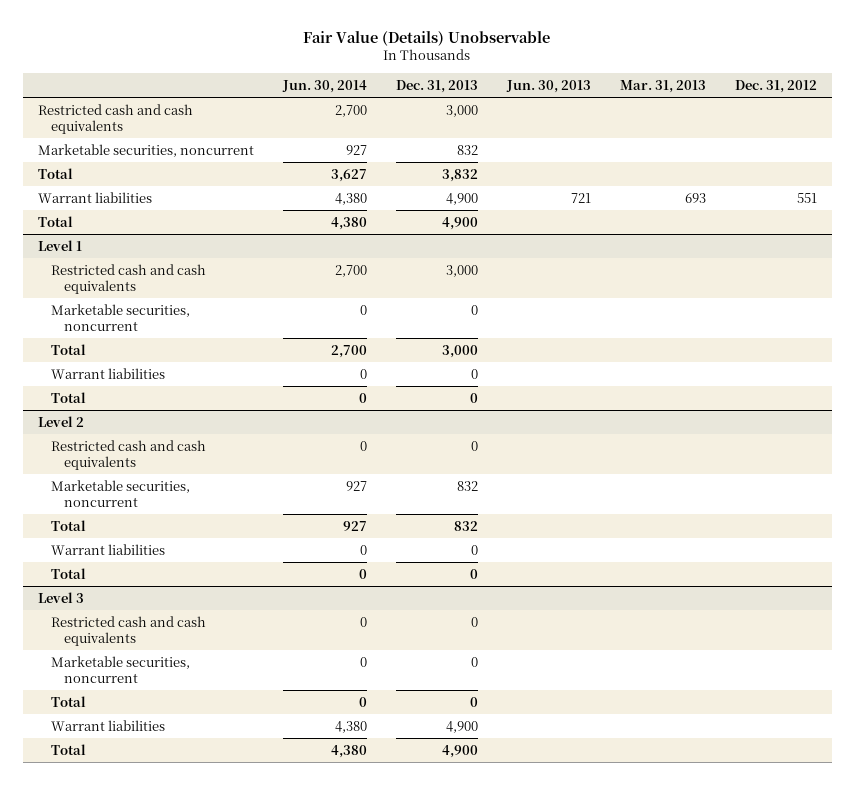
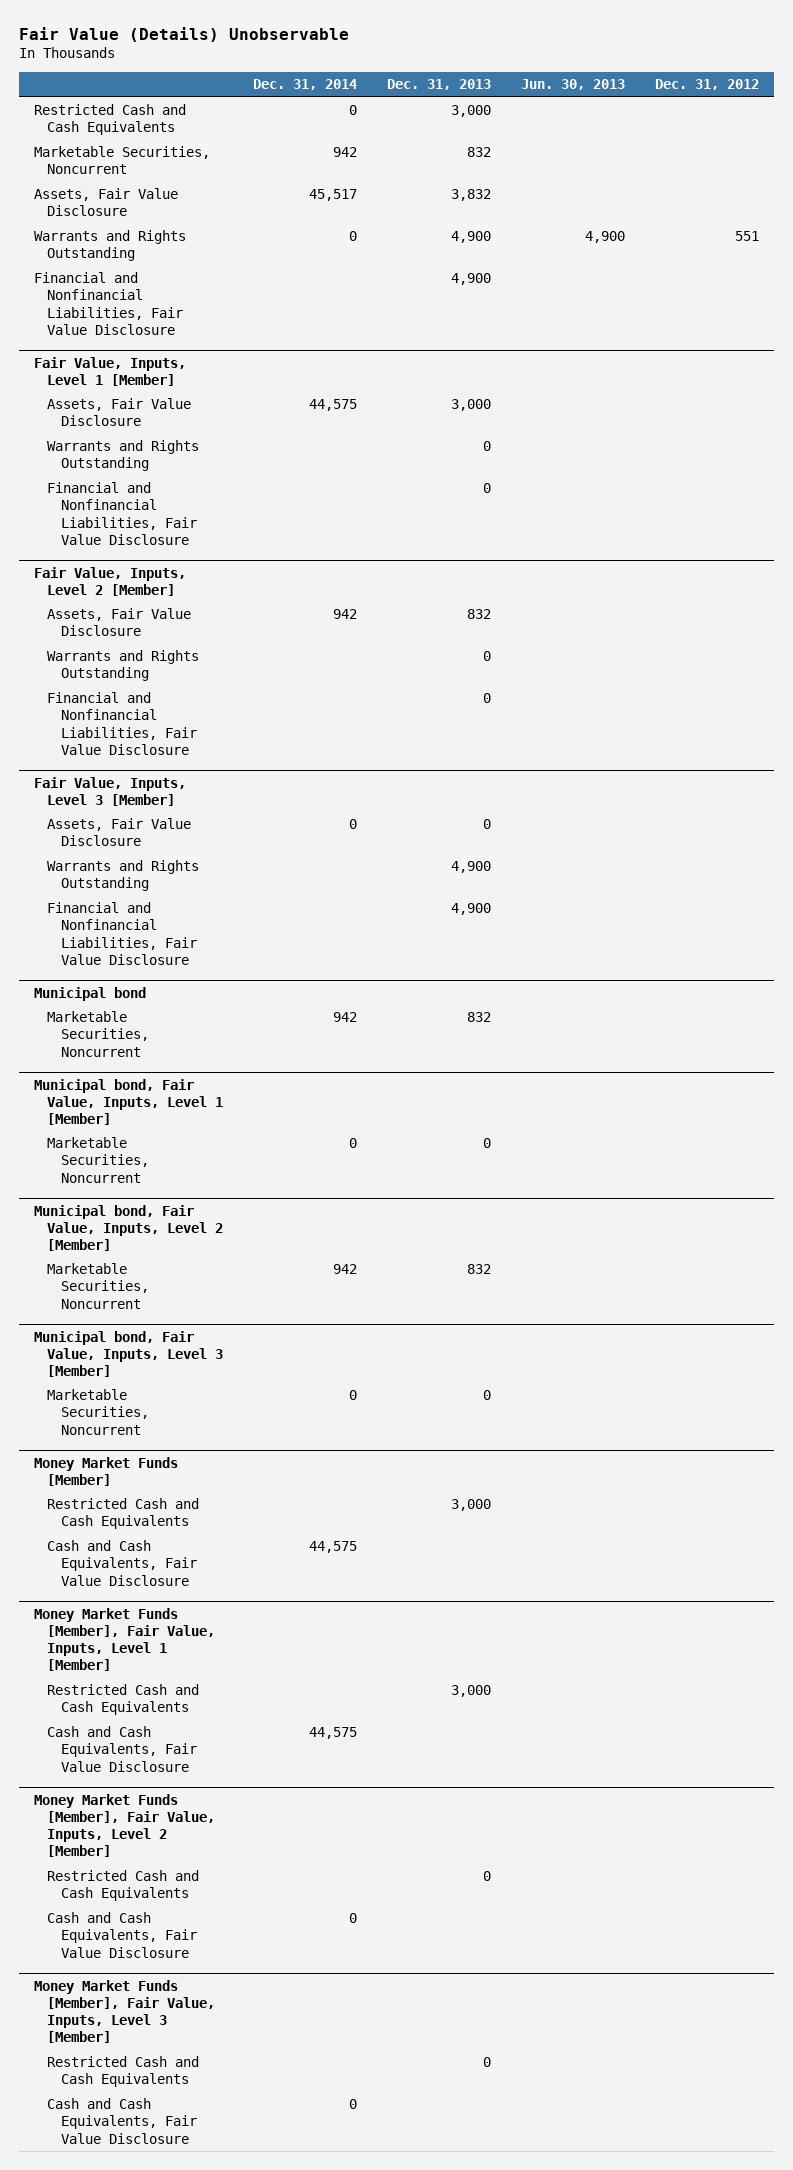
- | Jun. 30, 2014 | Dec. 31, 2013 | Jun. 30, 2013 | Mar. 31, 2013 | Dec. 31, 2012
+ | Dec. 31, 2014 | Dec. 31, 2013 | Jun. 30, 2013 | Dec. 31, 2012
- Restricted cash and cash equivalents | 2,700 | 3,000 | | |
- Marketable securities, noncurrent | 927 | 832 | | |
- Total | 3,627 | 3,832 | | |
- Warrant liabilities | 4,380 | 4,900 | 721 | 693 | 551
- Total | 4,380 | 4,900 | | |
- Level 1
- Restricted cash and cash equivalents | 2,700 | 3,000 | | |
- Marketable securities, noncurrent | 0 | 0 | | |
- Total | 2,700 | 3,000 | | |
- Warrant liabilities | 0 | 0 | | |
- Total | 0 | 0 | | |
- Level 2
- Restricted cash and cash equivalents | 0 | 0 | | |
- Marketable securities, noncurrent | 927 | 832 | | |
- Total | 927 | 832 | | |
- Warrant liabilities | 0 | 0 | | |
- Total | 0 | 0 | | |
- Level 3
- Restricted cash and cash equivalents | 0 | 0 | | |
- Marketable securities, noncurrent | 0 | 0 | | |
- Total | 0 | 0 | | |
- Warrant liabilities | 4,380 | 4,900 | | |
- Total | 4,380 | 4,900 | | |
+ Restricted Cash and Cash Equivalents | 0 | 3,000 | |
+ Marketable Securities, Noncurrent | 942 | 832 | |
+ Assets, Fair Value Disclosure | 45,517 | 3,832 | |
+ Warrants and Rights Outstanding | 0 | 4,900 | 4,900 | 551
+ Financial and Nonfinancial Liabilities, Fair Value Disclosure | | 4,900 | |
+ Fair Value, Inputs, Level 1 [Member]
+ Assets, Fair Value Disclosure | 44,575 | 3,000 | |
+ Warrants and Rights Outstanding | | 0 | |
+ Financial and Nonfinancial Liabilities, Fair Value Disclosure | | 0 | |
+ Fair Value, Inputs, Level 2 [Member]
+ Assets, Fair Value Disclosure | 942 | 832 | |
+ Warrants and Rights Outstanding | | 0 | |
+ Financial and Nonfinancial Liabilities, Fair Value Disclosure | | 0 | |
+ Fair Value, Inputs, Level 3 [Member]
+ Assets, Fair Value Disclosure | 0 | 0 | |
+ Warrants and Rights Outstanding | | 4,900 | |
+ Financial and Nonfinancial Liabilities, Fair Value Disclosure | | 4,900 | |
+ Municipal bond
+ Marketable Securities, Noncurrent | 942 | 832 | |
+ Municipal bond, Fair Value, Inputs, Level 1 [Member]
+ Marketable Securities, Noncurrent | 0 | 0 | |
+ Municipal bond, Fair Value, Inputs, Level 2 [Member]
+ Marketable Securities, Noncurrent | 942 | 832 | |
+ Municipal bond, Fair Value, Inputs, Level 3 [Member]
+ Marketable Securities, Noncurrent | 0 | 0 | |
+ Money Market Funds [Member]
+ Restricted Cash and Cash Equivalents | | 3,000 | |
+ Cash and Cash Equivalents, Fair Value Disclosure | 44,575 | | |
+ Money Market Funds [Member], Fair Value, Inputs, Level 1 [Member]
+ Restricted Cash and Cash Equivalents | | 3,000 | |
+ Cash and Cash Equivalents, Fair Value Disclosure | 44,575 | | |
+ Money Market Funds [Member], Fair Value, Inputs, Level 2 [Member]
+ Restricted Cash and Cash Equivalents | | 0 | |
+ Cash and Cash Equivalents, Fair Value Disclosure | 0 | | |
+ Money Market Funds [Member], Fair Value, Inputs, Level 3 [Member]
+ Restricted Cash and Cash Equivalents | | 0 | |
+ Cash and Cash Equivalents, Fair Value Disclosure | 0 | | |

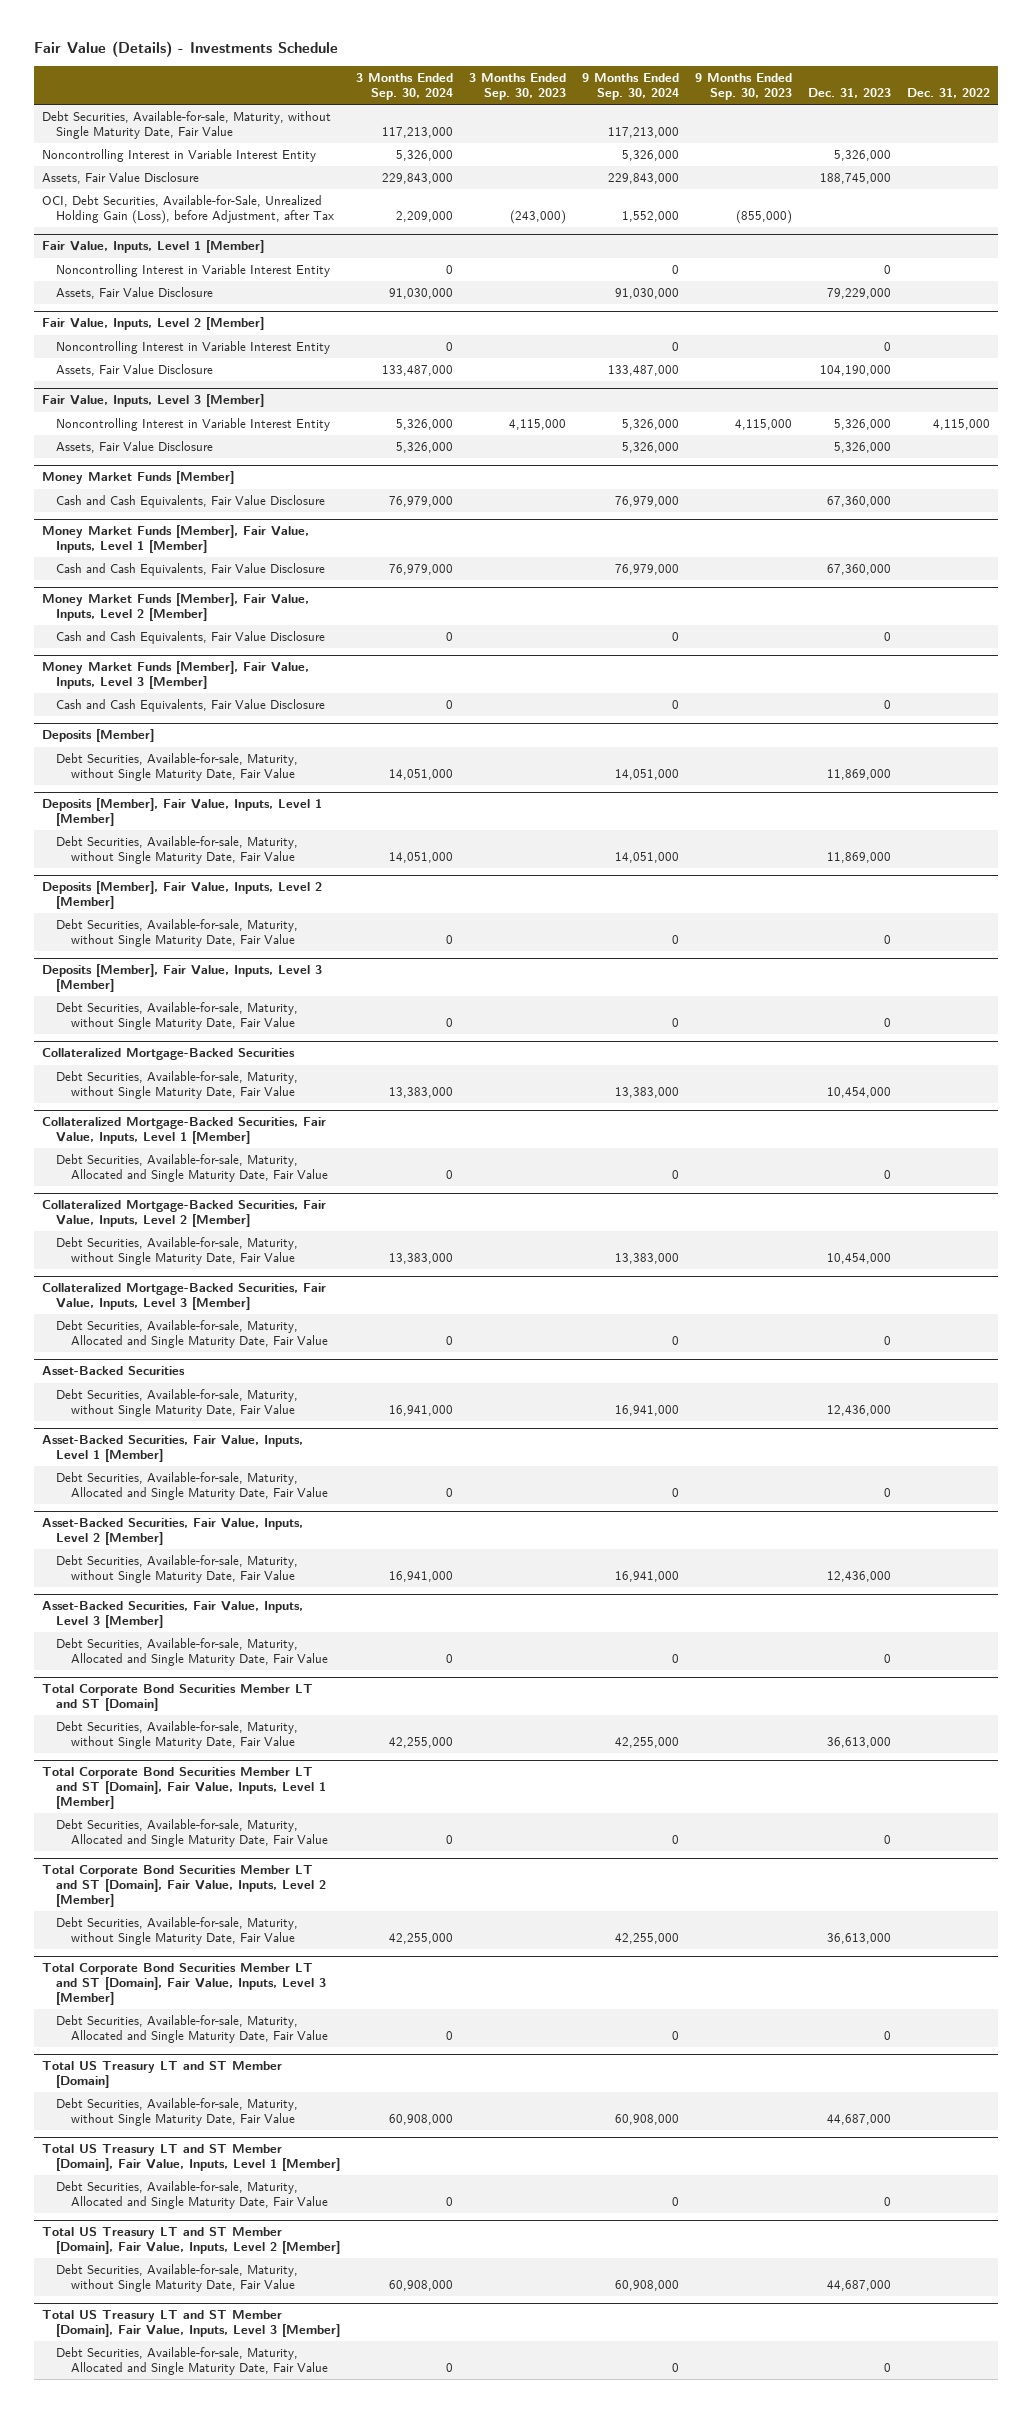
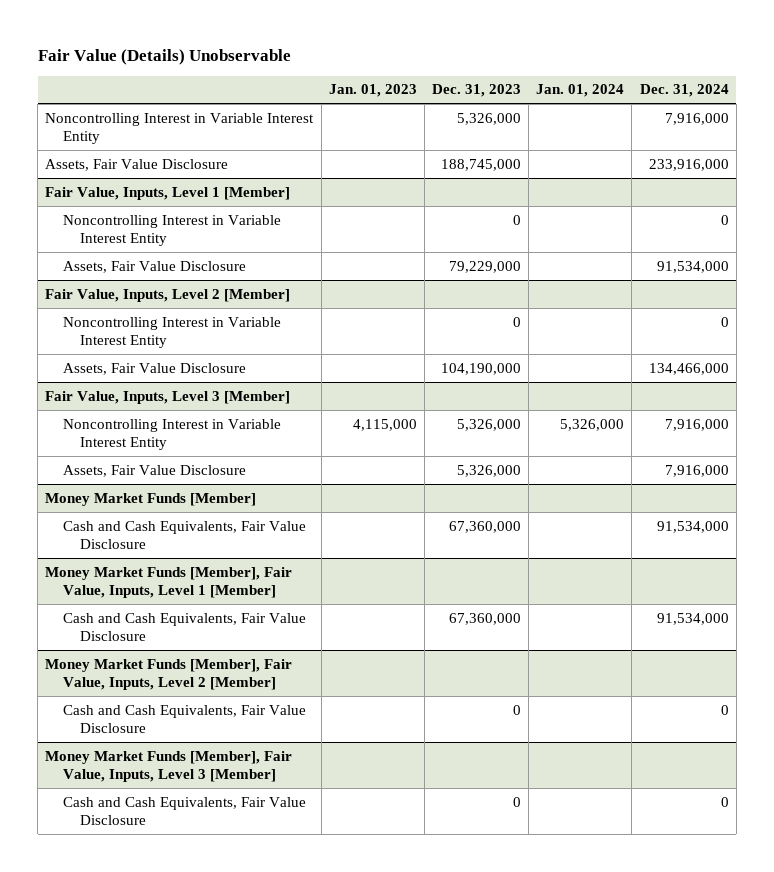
- Fair Value (Details) - Investments Schedule
+ Fair Value (Details) Unobservable
- | 3 Months Ended Sep. 30, 2024 | 3 Months Ended Sep. 30, 2023 | 9 Months Ended Sep. 30, 2024 | 9 Months Ended Sep. 30, 2023 | Dec. 31, 2023 | Dec. 31, 2022
+ | Jan. 01, 2023 | Dec. 31, 2023 | Jan. 01, 2024 | Dec. 31, 2024
- Debt Securities, Available-for-sale, Maturity, without Single Maturity Date, Fair Value | 117,213,000 | | 117,213,000 | | |
- OCI, Debt Securities, Available-for-Sale, Unrealized Holding Gain (Loss), before Adjustment, after Tax | 2,209,000 | (243,000) | 1,552,000 | (855,000) | |
- Deposits [Member]
- Debt Securities, Available-for-sale, Maturity, without Single Maturity Date, Fair Value | 14,051,000 | | 14,051,000 | | 11,869,000 |
- Deposits [Member], Fair Value, Inputs, Level 1 [Member]
- Debt Securities, Available-for-sale, Maturity, without Single Maturity Date, Fair Value | 14,051,000 | | 14,051,000 | | 11,869,000 |
- Deposits [Member], Fair Value, Inputs, Level 2 [Member]
- Debt Securities, Available-for-sale, Maturity, without Single Maturity Date, Fair Value | 0 | | 0 | | 0 |
- Deposits [Member], Fair Value, Inputs, Level 3 [Member]
- Debt Securities, Available-for-sale, Maturity, without Single Maturity Date, Fair Value | 0 | | 0 | | 0 |
- Collateralized Mortgage-Backed Securities
- Debt Securities, Available-for-sale, Maturity, without Single Maturity Date, Fair Value | 13,383,000 | | 13,383,000 | | 10,454,000 |
- Collateralized Mortgage-Backed Securities, Fair Value, Inputs, Level 1 [Member]
- Debt Securities, Available-for-sale, Maturity, Allocated and Single Maturity Date, Fair Value | 0 | | 0 | | 0 |
- Collateralized Mortgage-Backed Securities, Fair Value, Inputs, Level 2 [Member]
- Debt Securities, Available-for-sale, Maturity, without Single Maturity Date, Fair Value | 13,383,000 | | 13,383,000 | | 10,454,000 |
- Collateralized Mortgage-Backed Securities, Fair Value, Inputs, Level 3 [Member]
- Debt Securities, Available-for-sale, Maturity, Allocated and Single Maturity Date, Fair Value | 0 | | 0 | | 0 |
- Asset-Backed Securities
- Debt Securities, Available-for-sale, Maturity, without Single Maturity Date, Fair Value | 16,941,000 | | 16,941,000 | | 12,436,000 |
- Asset-Backed Securities, Fair Value, Inputs, Level 1 [Member]
- Debt Securities, Available-for-sale, Maturity, Allocated and Single Maturity Date, Fair Value | 0 | | 0 | | 0 |
- Asset-Backed Securities, Fair Value, Inputs, Level 2 [Member]
- Debt Securities, Available-for-sale, Maturity, without Single Maturity Date, Fair Value | 16,941,000 | | 16,941,000 | | 12,436,000 |
- Asset-Backed Securities, Fair Value, Inputs, Level 3 [Member]
- Debt Securities, Available-for-sale, Maturity, Allocated and Single Maturity Date, Fair Value | 0 | | 0 | | 0 |
- Total Corporate Bond Securities Member LT and ST [Domain]
- Debt Securities, Available-for-sale, Maturity, without Single Maturity Date, Fair Value | 42,255,000 | | 42,255,000 | | 36,613,000 |
- Total Corporate Bond Securities Member LT and ST [Domain], Fair Value, Inputs, Level 1 [Member]
- Debt Securities, Available-for-sale, Maturity, Allocated and Single Maturity Date, Fair Value | 0 | | 0 | | 0 |
- Total Corporate Bond Securities Member LT and ST [Domain], Fair Value, Inputs, Level 2 [Member]
- Debt Securities, Available-for-sale, Maturity, without Single Maturity Date, Fair Value | 42,255,000 | | 42,255,000 | | 36,613,000 |
- Total Corporate Bond Securities Member LT and ST [Domain], Fair Value, Inputs, Level 3 [Member]
- Debt Securities, Available-for-sale, Maturity, Allocated and Single Maturity Date, Fair Value | 0 | | 0 | | 0 |
- Total US Treasury LT and ST Member [Domain]
- Debt Securities, Available-for-sale, Maturity, without Single Maturity Date, Fair Value | 60,908,000 | | 60,908,000 | | 44,687,000 |
- Total US Treasury LT and ST Member [Domain], Fair Value, Inputs, Level 1 [Member]
- Debt Securities, Available-for-sale, Maturity, Allocated and Single Maturity Date, Fair Value | 0 | | 0 | | 0 |
- Total US Treasury LT and ST Member [Domain], Fair Value, Inputs, Level 2 [Member]
- Debt Securities, Available-for-sale, Maturity, without Single Maturity Date, Fair Value | 60,908,000 | | 60,908,000 | | 44,687,000 |
- Total US Treasury LT and ST Member [Domain], Fair Value, Inputs, Level 3 [Member]
- Debt Securities, Available-for-sale, Maturity, Allocated and Single Maturity Date, Fair Value | 0 | | 0 | | 0 |

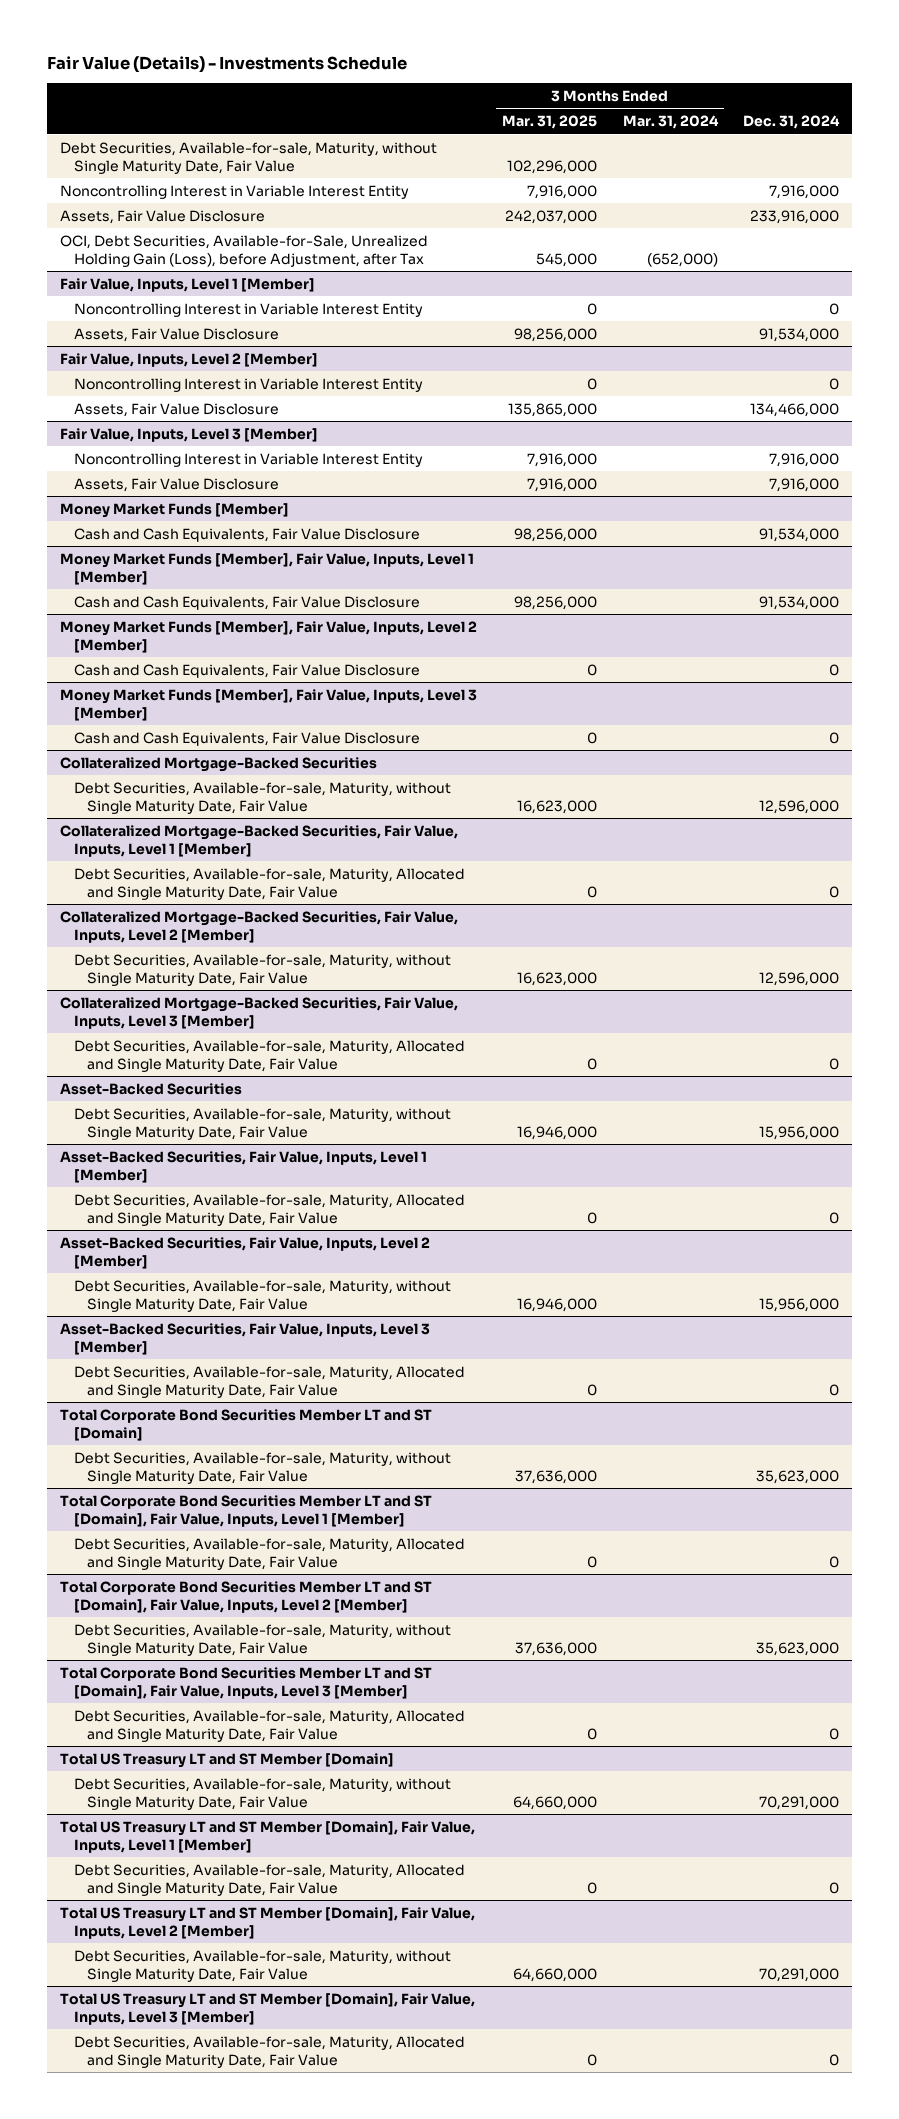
- Fair Value (Details) Unobservable
+ Fair Value (Details) - Investments Schedule
- | Jan. 01, 2023 | Dec. 31, 2023 | Jan. 01, 2024 | Dec. 31, 2024
+ | 3 Months Ended Mar. 31, 2025 | 3 Months Ended Mar. 31, 2024 | Dec. 31, 2024
+ Debt Securities, Available-for-sale, Maturity, without Single Maturity Date, Fair Value | 102,296,000 | |
+ OCI, Debt Securities, Available-for-Sale, Unrealized Holding Gain (Loss), before Adjustment, after Tax | 545,000 | (652,000) |
+ Collateralized Mortgage-Backed Securities
+ Debt Securities, Available-for-sale, Maturity, without Single Maturity Date, Fair Value | 16,623,000 | | 12,596,000
+ Collateralized Mortgage-Backed Securities, Fair Value, Inputs, Level 1 [Member]
+ Debt Securities, Available-for-sale, Maturity, Allocated and Single Maturity Date, Fair Value | 0 | | 0
+ Collateralized Mortgage-Backed Securities, Fair Value, Inputs, Level 2 [Member]
+ Debt Securities, Available-for-sale, Maturity, without Single Maturity Date, Fair Value | 16,623,000 | | 12,596,000
+ Collateralized Mortgage-Backed Securities, Fair Value, Inputs, Level 3 [Member]
+ Debt Securities, Available-for-sale, Maturity, Allocated and Single Maturity Date, Fair Value | 0 | | 0
+ Asset-Backed Securities
+ Debt Securities, Available-for-sale, Maturity, without Single Maturity Date, Fair Value | 16,946,000 | | 15,956,000
+ Asset-Backed Securities, Fair Value, Inputs, Level 1 [Member]
+ Debt Securities, Available-for-sale, Maturity, Allocated and Single Maturity Date, Fair Value | 0 | | 0
+ Asset-Backed Securities, Fair Value, Inputs, Level 2 [Member]
+ Debt Securities, Available-for-sale, Maturity, without Single Maturity Date, Fair Value | 16,946,000 | | 15,956,000
+ Asset-Backed Securities, Fair Value, Inputs, Level 3 [Member]
+ Debt Securities, Available-for-sale, Maturity, Allocated and Single Maturity Date, Fair Value | 0 | | 0
+ Total Corporate Bond Securities Member LT and ST [Domain]
+ Debt Securities, Available-for-sale, Maturity, without Single Maturity Date, Fair Value | 37,636,000 | | 35,623,000
+ Total Corporate Bond Securities Member LT and ST [Domain], Fair Value, Inputs, Level 1 [Member]
+ Debt Securities, Available-for-sale, Maturity, Allocated and Single Maturity Date, Fair Value | 0 | | 0
+ Total Corporate Bond Securities Member LT and ST [Domain], Fair Value, Inputs, Level 2 [Member]
+ Debt Securities, Available-for-sale, Maturity, without Single Maturity Date, Fair Value | 37,636,000 | | 35,623,000
+ Total Corporate Bond Securities Member LT and ST [Domain], Fair Value, Inputs, Level 3 [Member]
+ Debt Securities, Available-for-sale, Maturity, Allocated and Single Maturity Date, Fair Value | 0 | | 0
+ Total US Treasury LT and ST Member [Domain]
+ Debt Securities, Available-for-sale, Maturity, without Single Maturity Date, Fair Value | 64,660,000 | | 70,291,000
+ Total US Treasury LT and ST Member [Domain], Fair Value, Inputs, Level 1 [Member]
+ Debt Securities, Available-for-sale, Maturity, Allocated and Single Maturity Date, Fair Value | 0 | | 0
+ Total US Treasury LT and ST Member [Domain], Fair Value, Inputs, Level 2 [Member]
+ Debt Securities, Available-for-sale, Maturity, without Single Maturity Date, Fair Value | 64,660,000 | | 70,291,000
+ Total US Treasury LT and ST Member [Domain], Fair Value, Inputs, Level 3 [Member]
+ Debt Securities, Available-for-sale, Maturity, Allocated and Single Maturity Date, Fair Value | 0 | | 0

